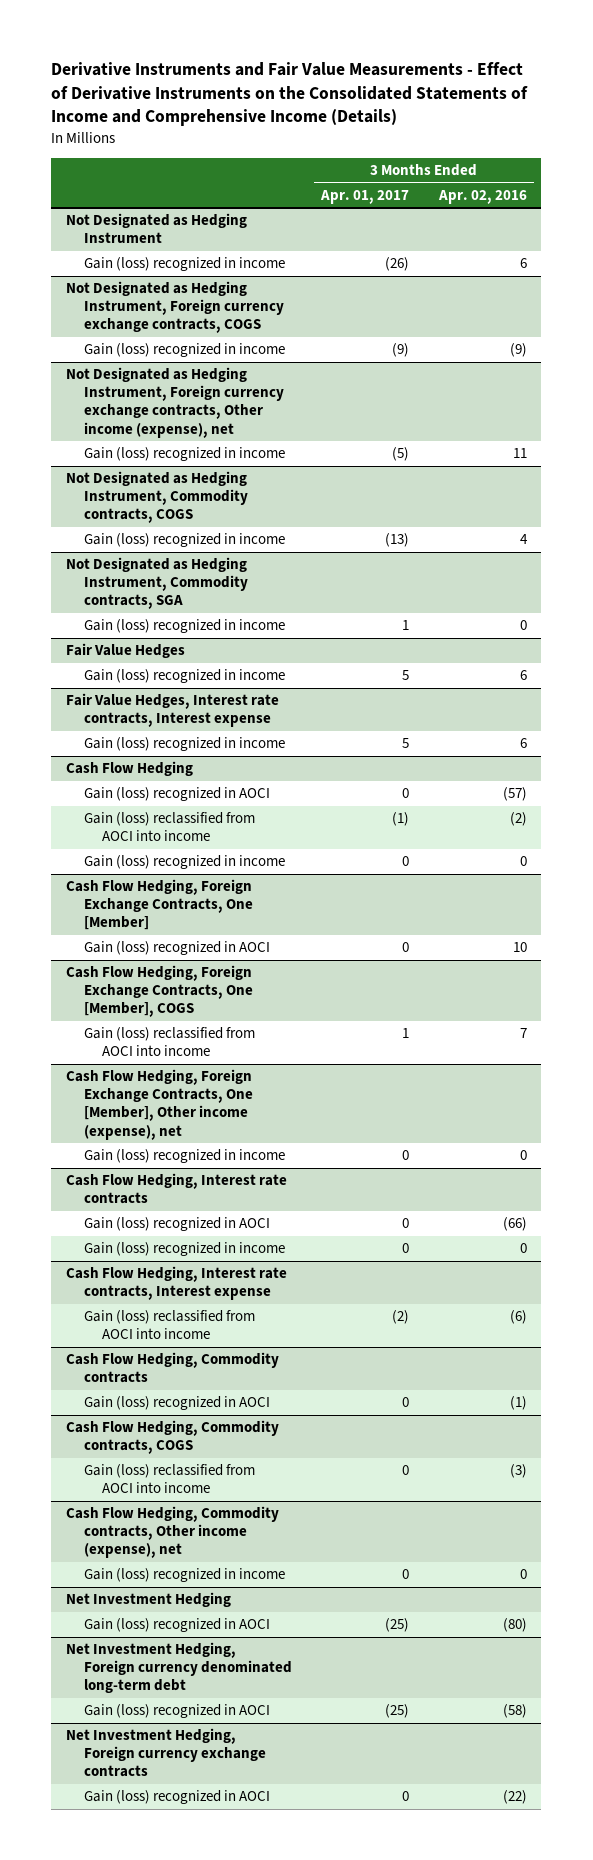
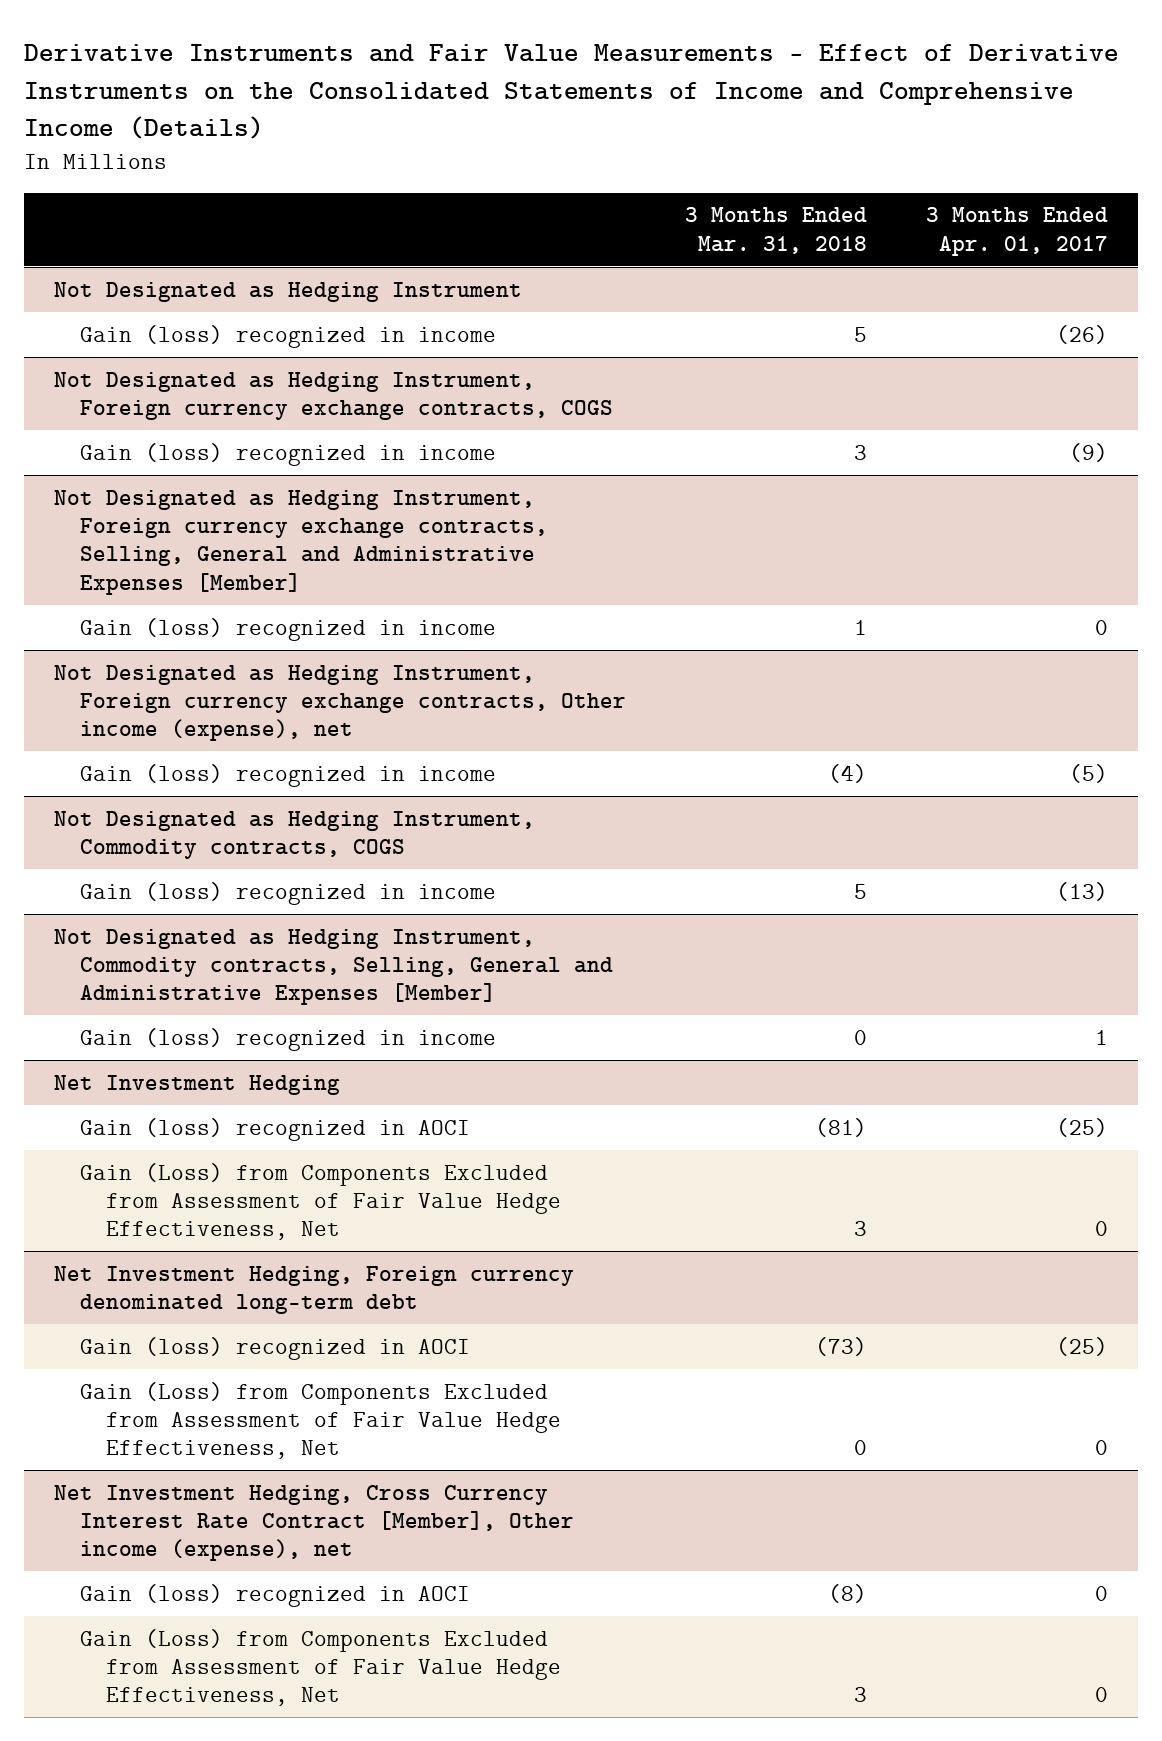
- | 3 Months Ended Apr. 01, 2017 | 3 Months Ended Apr. 02, 2016
+ | 3 Months Ended Mar. 31, 2018 | 3 Months Ended Apr. 01, 2017
+ Not Designated as Hedging Instrument, Foreign currency exchange contracts, Selling, General and Administrative Expenses [Member]
+ Gain (loss) recognized in income | 1 | 0
- Not Designated as Hedging Instrument, Commodity contracts, SGA
+ Not Designated as Hedging Instrument, Commodity contracts, Selling, General and Administrative Expenses [Member]
- Fair Value Hedges
- Gain (loss) recognized in income | 5 | 6
- Fair Value Hedges, Interest rate contracts, Interest expense
- Gain (loss) recognized in income | 5 | 6
- Cash Flow Hedging
- Gain (loss) recognized in AOCI | 0 | (57)
- Gain (loss) reclassified from AOCI into income | (1) | (2)
- Gain (loss) recognized in income | 0 | 0
- Cash Flow Hedging, Foreign Exchange Contracts, One [Member]
- Gain (loss) recognized in AOCI | 0 | 10
- Cash Flow Hedging, Foreign Exchange Contracts, One [Member], COGS
- Gain (loss) reclassified from AOCI into income | 1 | 7
- Cash Flow Hedging, Foreign Exchange Contracts, One [Member], Other income (expense), net
- Gain (loss) recognized in income | 0 | 0
- Cash Flow Hedging, Interest rate contracts
- Gain (loss) recognized in AOCI | 0 | (66)
- Gain (loss) recognized in income | 0 | 0
- Cash Flow Hedging, Interest rate contracts, Interest expense
- Gain (loss) reclassified from AOCI into income | (2) | (6)
- Cash Flow Hedging, Commodity contracts
- Gain (loss) recognized in AOCI | 0 | (1)
- Cash Flow Hedging, Commodity contracts, COGS
- Gain (loss) reclassified from AOCI into income | 0 | (3)
- Cash Flow Hedging, Commodity contracts, Other income (expense), net
- Gain (loss) recognized in income | 0 | 0
@ Net Investment Hedging
+ Gain (Loss) from Components Excluded from Assessment of Fair Value Hedge Effectiveness, Net | 3 | 0
- Net Investment Hedging, Foreign currency exchange contracts
@ Net Investment Hedging, Foreign currency denominated long-term debt
+ Gain (Loss) from Components Excluded from Assessment of Fair Value Hedge Effectiveness, Net | 0 | 0
+ Net Investment Hedging, Cross Currency Interest Rate Contract [Member], Other income (expense), net
+ Gain (Loss) from Components Excluded from Assessment of Fair Value Hedge Effectiveness, Net | 3 | 0

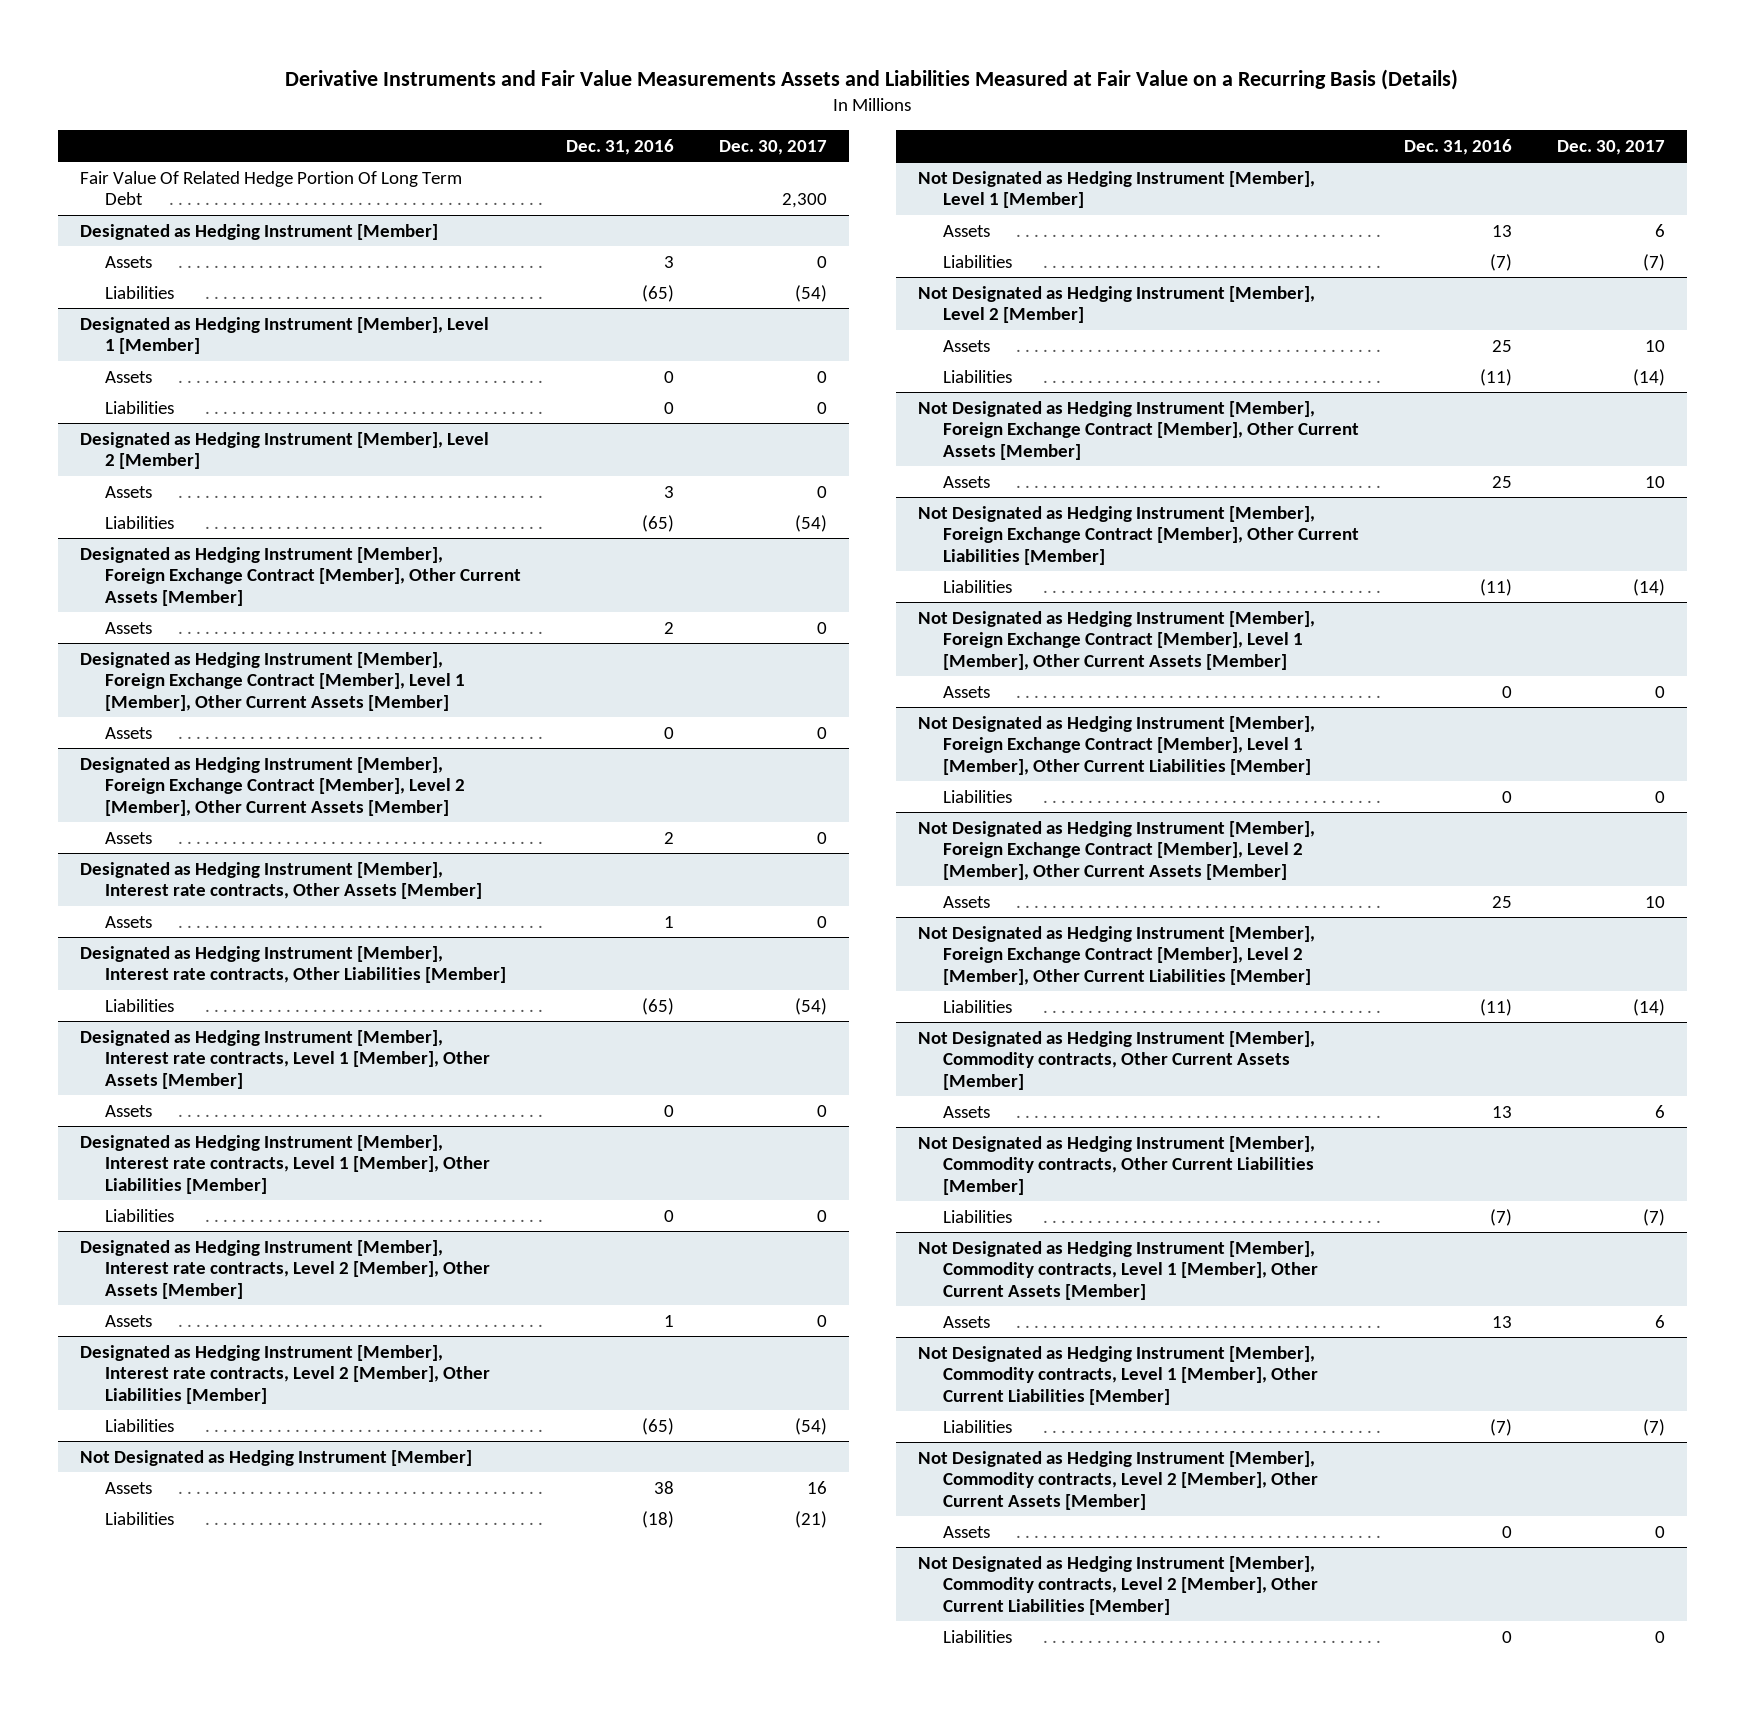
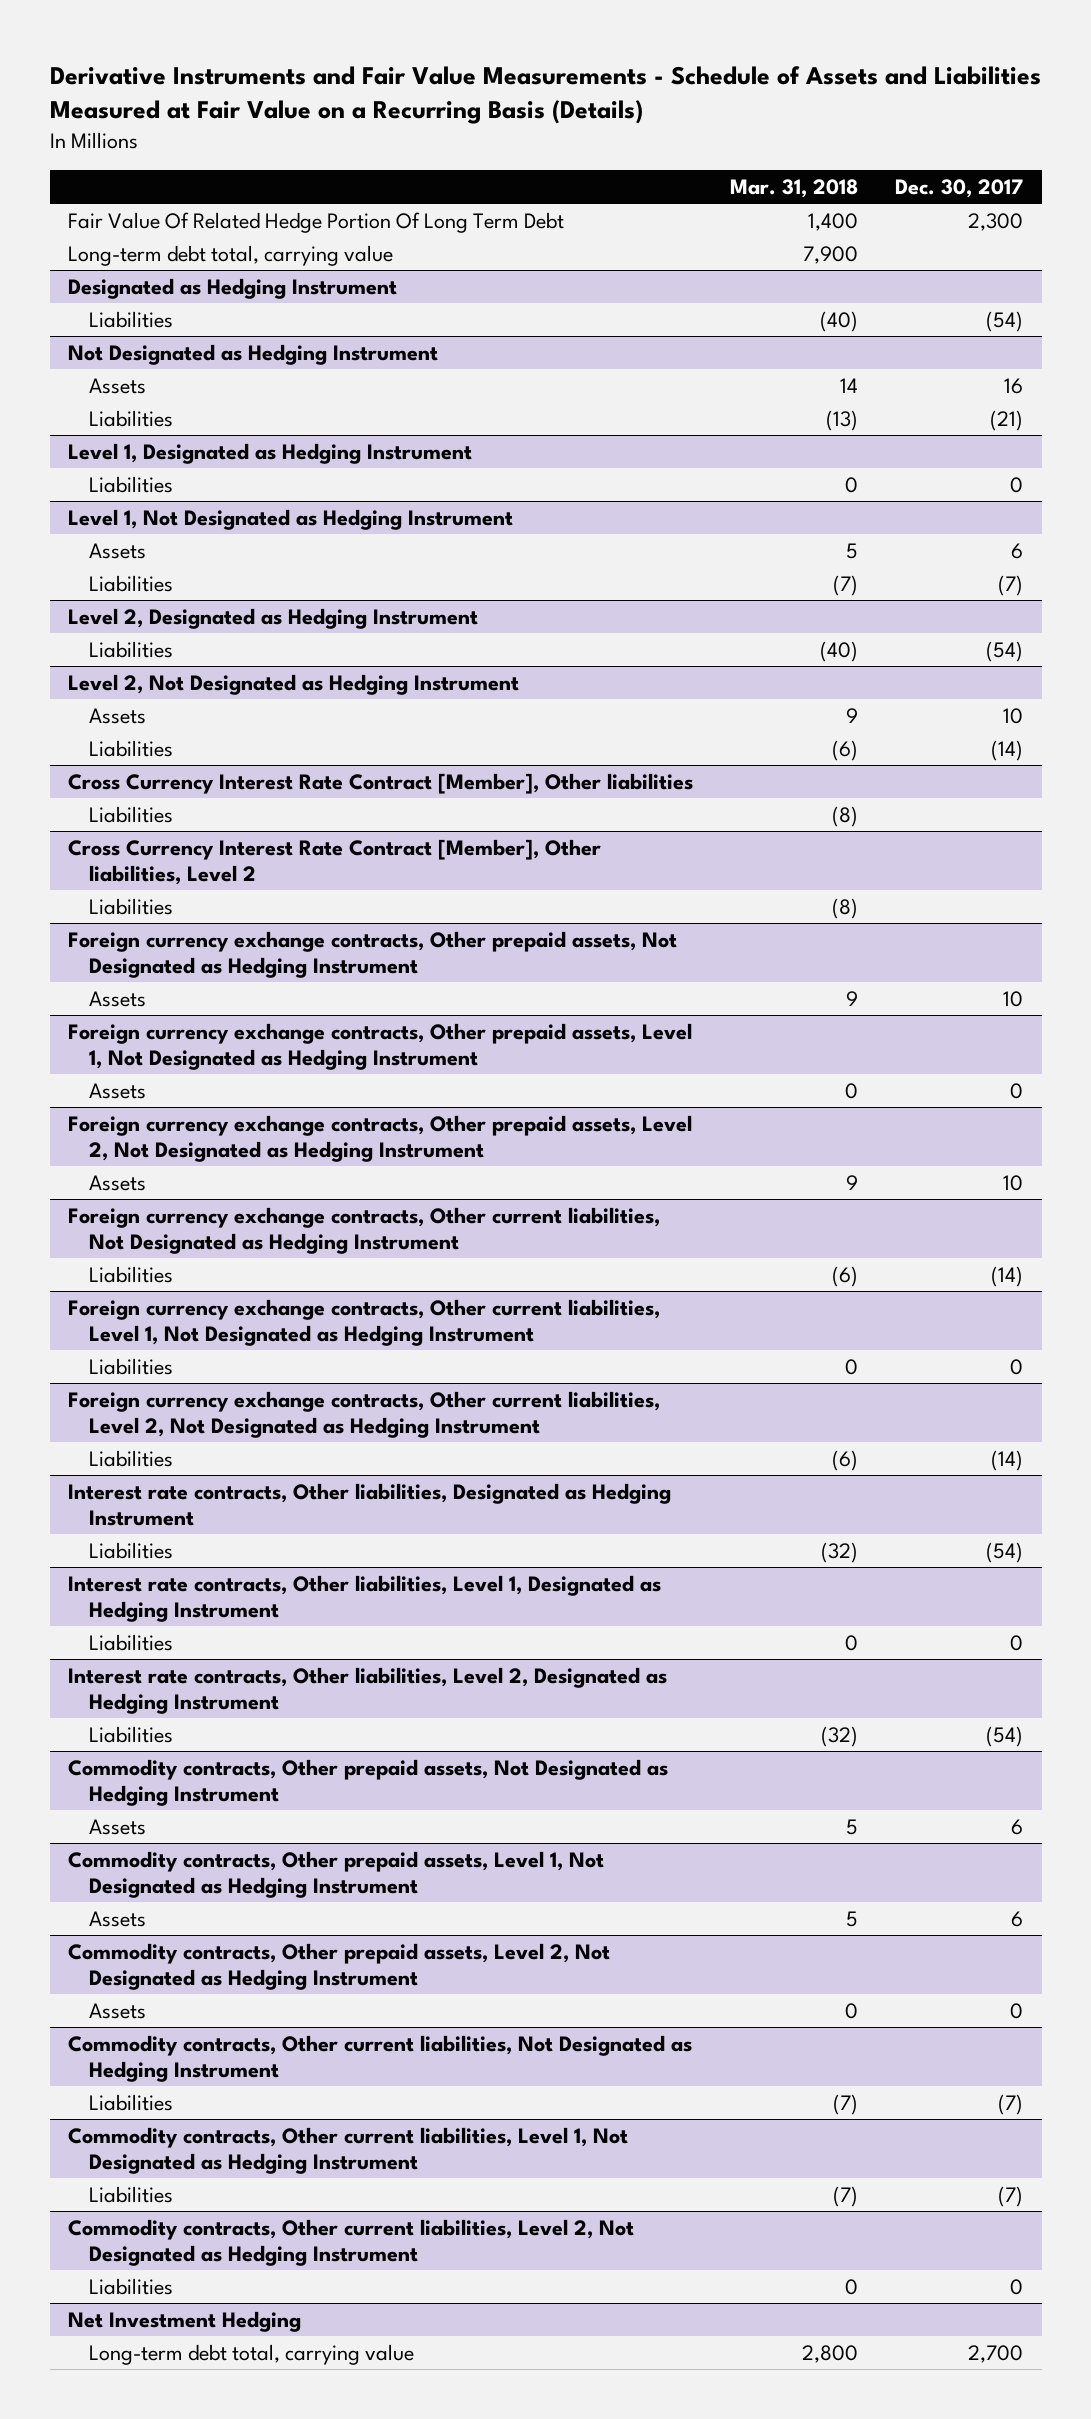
- Derivative Instruments and Fair Value Measurements Assets and Liabilities Measured at Fair Value on a Recurring Basis (Details)
+ Derivative Instruments and Fair Value Measurements - Schedule of Assets and Liabilities Measured at Fair Value on a Recurring Basis (Details)
- | Dec. 31, 2016 | Dec. 30, 2017
+ | Mar. 31, 2018 | Dec. 30, 2017
- Designated as Hedging Instrument [Member]
- Assets | 3 | 0
- Liabilities | (65) | (54)
- Designated as Hedging Instrument [Member], Level 1 [Member]
- Assets | 0 | 0
- Liabilities | 0 | 0
- Designated as Hedging Instrument [Member], Level 2 [Member]
- Assets | 3 | 0
- Liabilities | (65) | (54)
- Designated as Hedging Instrument [Member], Foreign Exchange Contract [Member], Other Current Assets [Member]
- Assets | 2 | 0
- Designated as Hedging Instrument [Member], Foreign Exchange Contract [Member], Level 1 [Member], Other Current Assets [Member]
- Assets | 0 | 0
- Designated as Hedging Instrument [Member], Foreign Exchange Contract [Member], Level 2 [Member], Other Current Assets [Member]
- Assets | 2 | 0
- Designated as Hedging Instrument [Member], Interest rate contracts, Other Assets [Member]
- Assets | 1 | 0
- Designated as Hedging Instrument [Member], Interest rate contracts, Other Liabilities [Member]
- Liabilities | (65) | (54)
- Designated as Hedging Instrument [Member], Interest rate contracts, Level 1 [Member], Other Assets [Member]
- Assets | 0 | 0
- Designated as Hedging Instrument [Member], Interest rate contracts, Level 1 [Member], Other Liabilities [Member]
- Liabilities | 0 | 0
- Designated as Hedging Instrument [Member], Interest rate contracts, Level 2 [Member], Other Assets [Member]
- Assets | 1 | 0
- Designated as Hedging Instrument [Member], Interest rate contracts, Level 2 [Member], Other Liabilities [Member]
+ Long-term debt total, carrying value | 7,900 |
+ Designated as Hedging Instrument
- Not Designated as Hedging Instrument [Member]
+ Not Designated as Hedging Instrument
- Not Designated as Hedging Instrument [Member], Level 1 [Member]
+ Level 1, Designated as Hedging Instrument
+ Liabilities | 0 | 0
+ Level 1, Not Designated as Hedging Instrument
- Not Designated as Hedging Instrument [Member], Level 2 [Member]
+ Level 2, Designated as Hedging Instrument
+ Liabilities | (40) | (54)
+ Level 2, Not Designated as Hedging Instrument
- Not Designated as Hedging Instrument [Member], Foreign Exchange Contract [Member], Other Current Assets [Member]
+ Cross Currency Interest Rate Contract [Member], Other liabilities
+ Liabilities | (8) |
+ Cross Currency Interest Rate Contract [Member], Other liabilities, Level 2
+ Liabilities | (8) |
+ Foreign currency exchange contracts, Other prepaid assets, Not Designated as Hedging Instrument
- Not Designated as Hedging Instrument [Member], Foreign Exchange Contract [Member], Other Current Liabilities [Member]
- Liabilities | (11) | (14)
- Not Designated as Hedging Instrument [Member], Foreign Exchange Contract [Member], Level 1 [Member], Other Current Assets [Member]
+ Foreign currency exchange contracts, Other prepaid assets, Level 1, Not Designated as Hedging Instrument
- Not Designated as Hedging Instrument [Member], Foreign Exchange Contract [Member], Level 1 [Member], Other Current Liabilities [Member]
- Liabilities | 0 | 0
- Not Designated as Hedging Instrument [Member], Foreign Exchange Contract [Member], Level 2 [Member], Other Current Assets [Member]
+ Foreign currency exchange contracts, Other prepaid assets, Level 2, Not Designated as Hedging Instrument
- Not Designated as Hedging Instrument [Member], Foreign Exchange Contract [Member], Level 2 [Member], Other Current Liabilities [Member]
+ Foreign currency exchange contracts, Other current liabilities, Not Designated as Hedging Instrument
- Not Designated as Hedging Instrument [Member], Commodity contracts, Other Current Assets [Member]
+ Foreign currency exchange contracts, Other current liabilities, Level 1, Not Designated as Hedging Instrument
+ Liabilities | 0 | 0
+ Foreign currency exchange contracts, Other current liabilities, Level 2, Not Designated as Hedging Instrument
+ Liabilities | (6) | (14)
+ Interest rate contracts, Other liabilities, Designated as Hedging Instrument
+ Liabilities | (32) | (54)
+ Interest rate contracts, Other liabilities, Level 1, Designated as Hedging Instrument
+ Liabilities | 0 | 0
+ Interest rate contracts, Other liabilities, Level 2, Designated as Hedging Instrument
+ Liabilities | (32) | (54)
+ Commodity contracts, Other prepaid assets, Not Designated as Hedging Instrument
- Not Designated as Hedging Instrument [Member], Commodity contracts, Other Current Liabilities [Member]
- Liabilities | (7) | (7)
- Not Designated as Hedging Instrument [Member], Commodity contracts, Level 1 [Member], Other Current Assets [Member]
+ Commodity contracts, Other prepaid assets, Level 1, Not Designated as Hedging Instrument
- Not Designated as Hedging Instrument [Member], Commodity contracts, Level 1 [Member], Other Current Liabilities [Member]
- Liabilities | (7) | (7)
- Not Designated as Hedging Instrument [Member], Commodity contracts, Level 2 [Member], Other Current Assets [Member]
+ Commodity contracts, Other prepaid assets, Level 2, Not Designated as Hedging Instrument
- Not Designated as Hedging Instrument [Member], Commodity contracts, Level 2 [Member], Other Current Liabilities [Member]
+ Commodity contracts, Other current liabilities, Not Designated as Hedging Instrument
+ Liabilities | (7) | (7)
+ Commodity contracts, Other current liabilities, Level 1, Not Designated as Hedging Instrument
+ Liabilities | (7) | (7)
+ Commodity contracts, Other current liabilities, Level 2, Not Designated as Hedging Instrument
+ Net Investment Hedging
+ Long-term debt total, carrying value | 2,800 | 2,700

